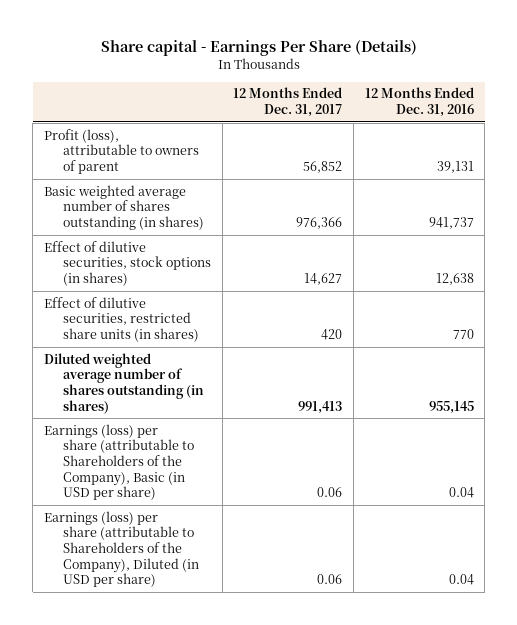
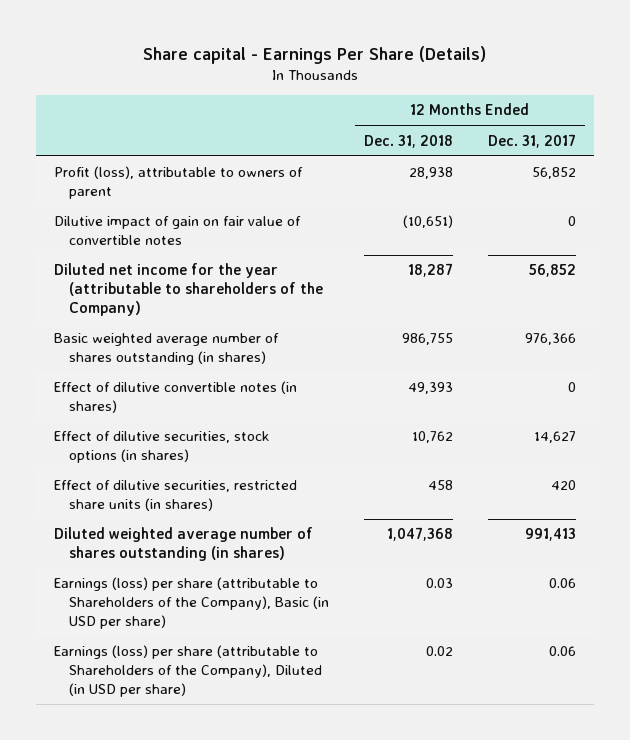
- | 12 Months Ended Dec. 31, 2017 | 12 Months Ended Dec. 31, 2016
+ | 12 Months Ended Dec. 31, 2018 | 12 Months Ended Dec. 31, 2017
+ Dilutive impact of gain on fair value of convertible notes | (10,651) | 0
+ Diluted net income for the year (attributable to shareholders of the Company) | 18,287 | 56,852
+ Effect of dilutive convertible notes (in shares) | 49,393 | 0

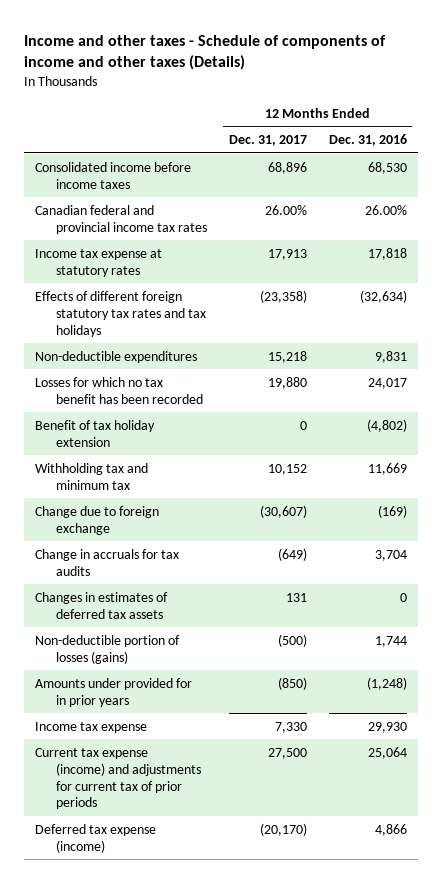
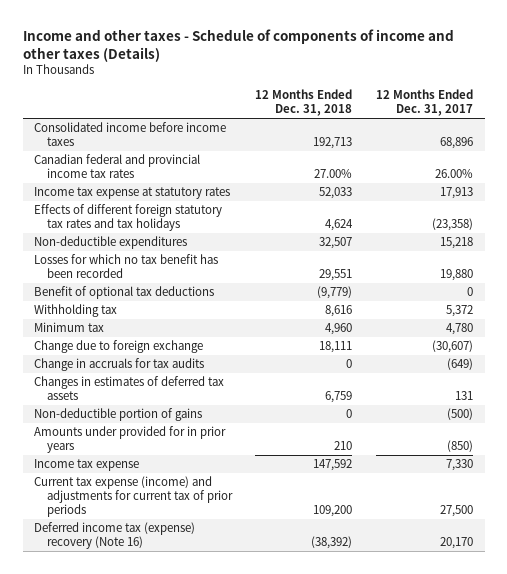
- | 12 Months Ended Dec. 31, 2017 | 12 Months Ended Dec. 31, 2016
+ | 12 Months Ended Dec. 31, 2018 | 12 Months Ended Dec. 31, 2017
- Benefit of tax holiday extension | 0 | (4,802)
- Withholding tax and minimum tax | 10,152 | 11,669
+ Benefit of optional tax deductions | (9,779) | 0
+ Withholding tax | 8,616 | 5,372
+ Minimum tax | 4,960 | 4,780
- Non-deductible portion of losses (gains) | (500) | 1,744
+ Non-deductible portion of gains | 0 | (500)
- Deferred tax expense (income) | (20,170) | 4,866
+ Deferred income tax (expense) recovery (Note 16) | (38,392) | 20,170

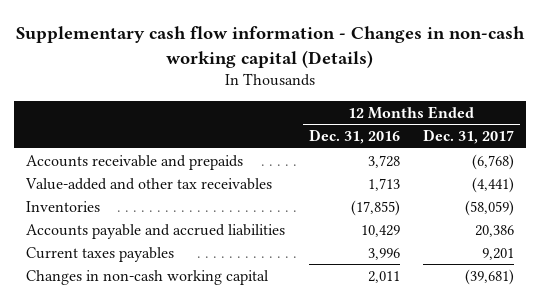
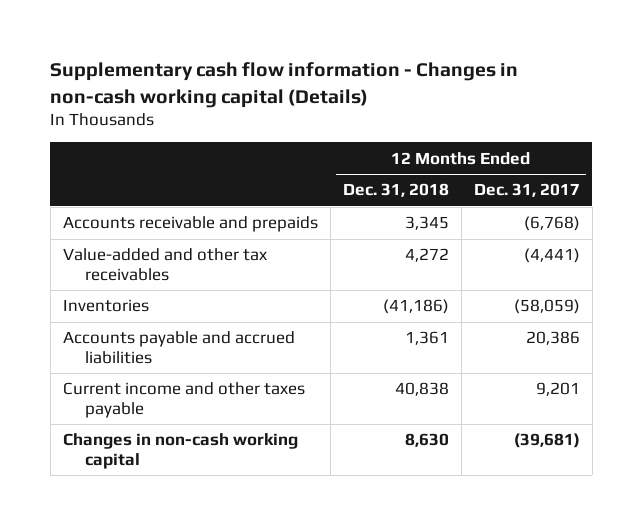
- | 12 Months Ended Dec. 31, 2016 | 12 Months Ended Dec. 31, 2017
+ | 12 Months Ended Dec. 31, 2018 | 12 Months Ended Dec. 31, 2017
- Current taxes payables | 3,996 | 9,201
+ Current income and other taxes payable | 40,838 | 9,201

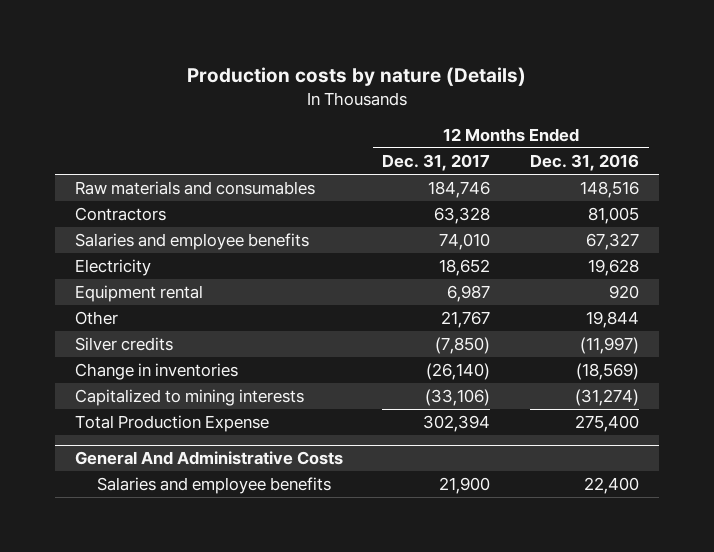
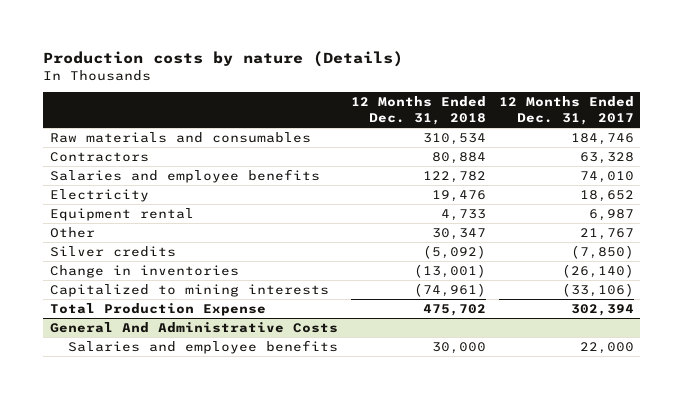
- | 12 Months Ended Dec. 31, 2017 | 12 Months Ended Dec. 31, 2016
+ | 12 Months Ended Dec. 31, 2018 | 12 Months Ended Dec. 31, 2017
@ General And Administrative Costs
- Salaries and employee benefits | 21,900 | 22,400
+ Salaries and employee benefits | 30,000 | 22,000

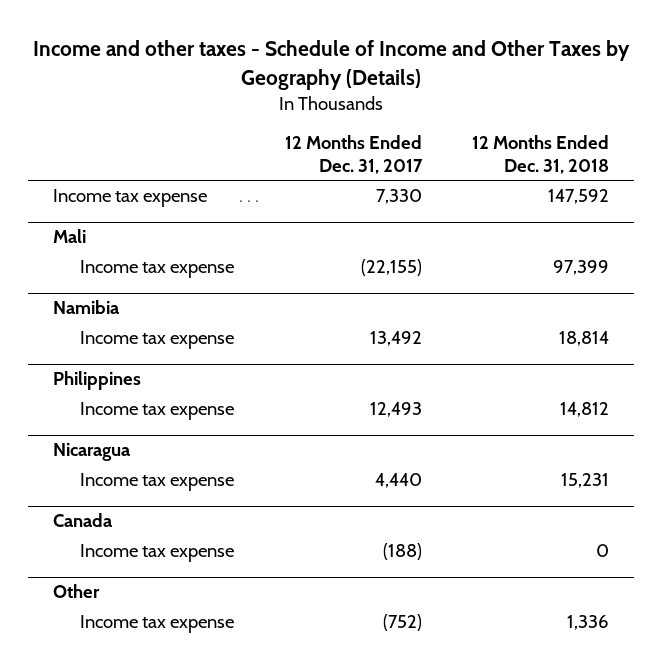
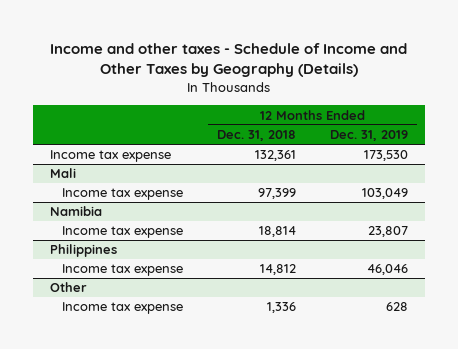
- | 12 Months Ended Dec. 31, 2017 | 12 Months Ended Dec. 31, 2018
+ | 12 Months Ended Dec. 31, 2018 | 12 Months Ended Dec. 31, 2019
- Income tax expense | 7,330 | 147,592
+ Income tax expense | 132,361 | 173,530
- Nicaragua
- Income tax expense | 4,440 | 15,231
- Canada
- Income tax expense | (188) | 0

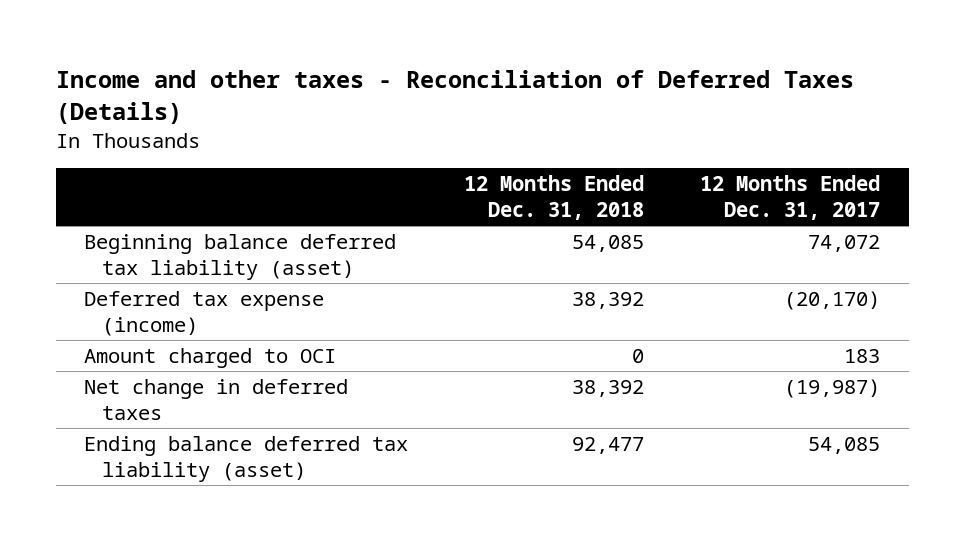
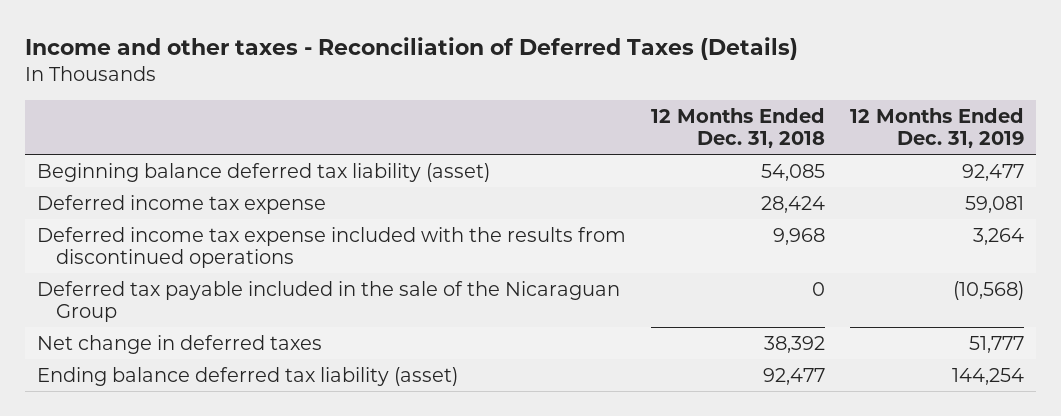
- | 12 Months Ended Dec. 31, 2018 | 12 Months Ended Dec. 31, 2017
+ | 12 Months Ended Dec. 31, 2018 | 12 Months Ended Dec. 31, 2019
- Deferred tax expense (income) | 38,392 | (20,170)
- Amount charged to OCI | 0 | 183
+ Deferred income tax expense | 28,424 | 59,081
+ Deferred income tax expense included with the results from discontinued operations | 9,968 | 3,264
+ Deferred tax payable included in the sale of the Nicaraguan Group | 0 | (10,568)

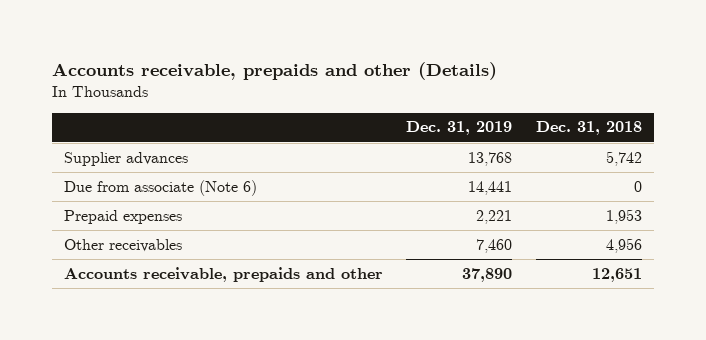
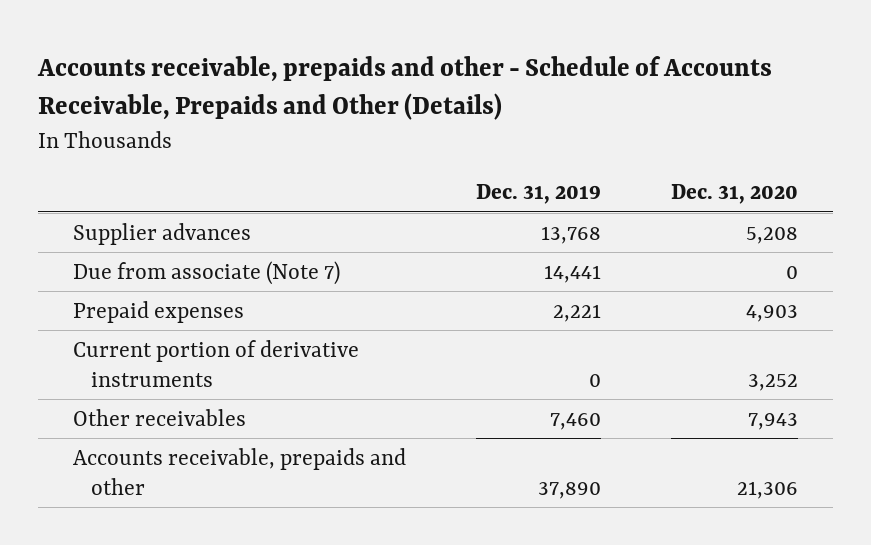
- Accounts receivable, prepaids and other (Details)
+ Accounts receivable, prepaids and other - Schedule of Accounts Receivable, Prepaids and Other (Details)
- | Dec. 31, 2019 | Dec. 31, 2018
+ | Dec. 31, 2019 | Dec. 31, 2020
- Due from associate (Note 6) | 14,441 | 0
+ Due from associate (Note 7) | 14,441 | 0
+ Current portion of derivative instruments | 0 | 3,252

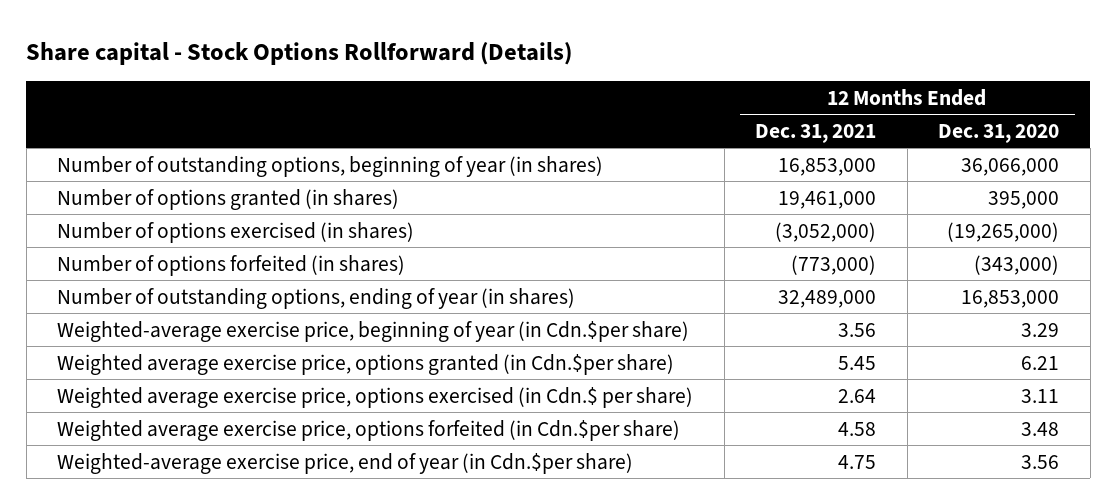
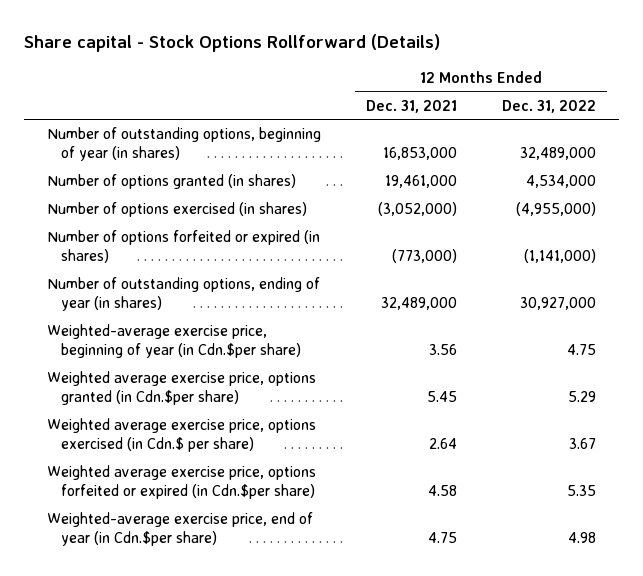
- | 12 Months Ended Dec. 31, 2021 | 12 Months Ended Dec. 31, 2020
+ | 12 Months Ended Dec. 31, 2021 | 12 Months Ended Dec. 31, 2022
- Number of options forfeited (in shares) | (773,000) | (343,000)
+ Number of options forfeited or expired (in shares) | (773,000) | (1,141,000)
- Weighted average exercise price, options forfeited (in Cdn.$per share) | 4.58 | 3.48
+ Weighted average exercise price, options forfeited or expired (in Cdn.$per share) | 4.58 | 5.35

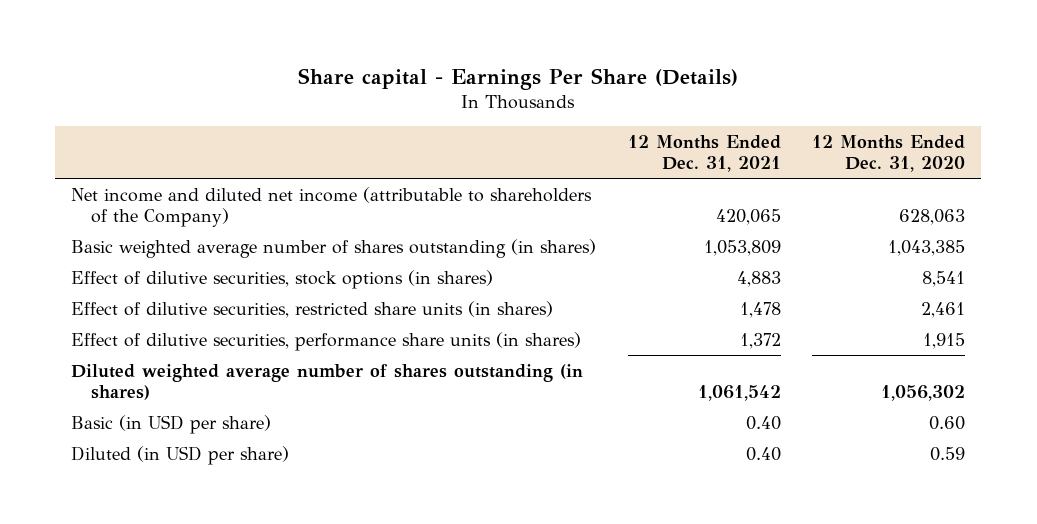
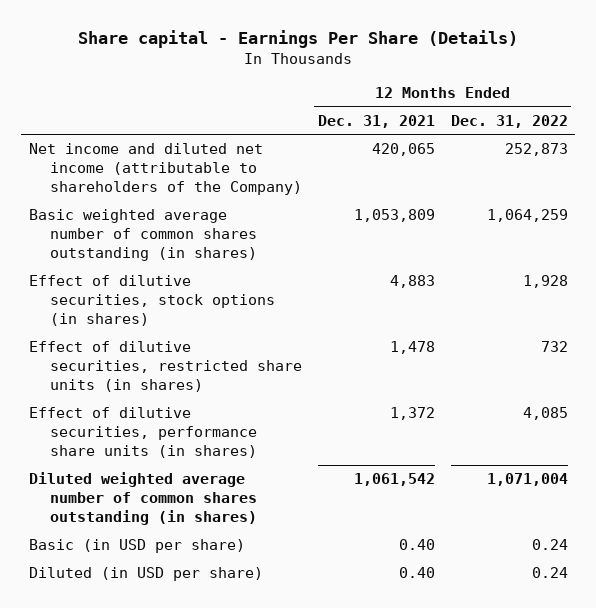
- | 12 Months Ended Dec. 31, 2021 | 12 Months Ended Dec. 31, 2020
+ | 12 Months Ended Dec. 31, 2021 | 12 Months Ended Dec. 31, 2022
- Basic weighted average number of shares outstanding (in shares) | 1,053,809 | 1,043,385
+ Basic weighted average number of common shares outstanding (in shares) | 1,053,809 | 1,064,259
- Diluted weighted average number of shares outstanding (in shares) | 1,061,542 | 1,056,302
+ Diluted weighted average number of common shares outstanding (in shares) | 1,061,542 | 1,071,004

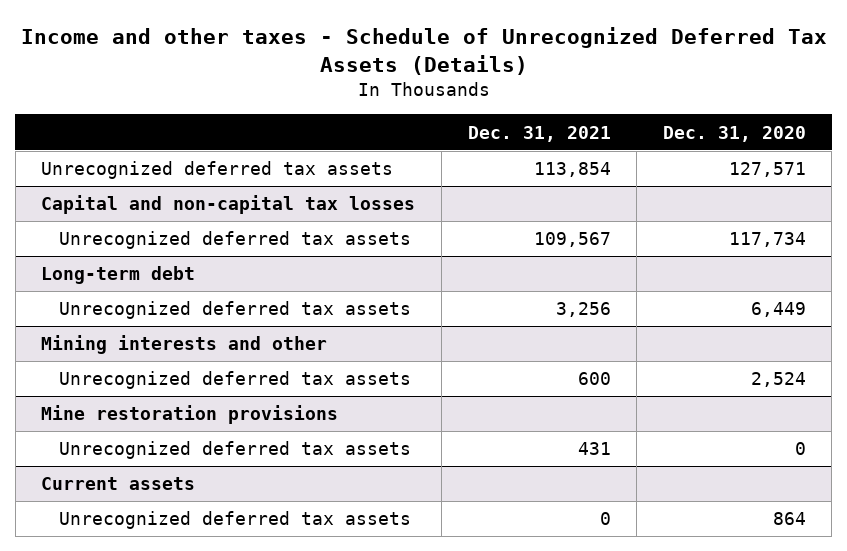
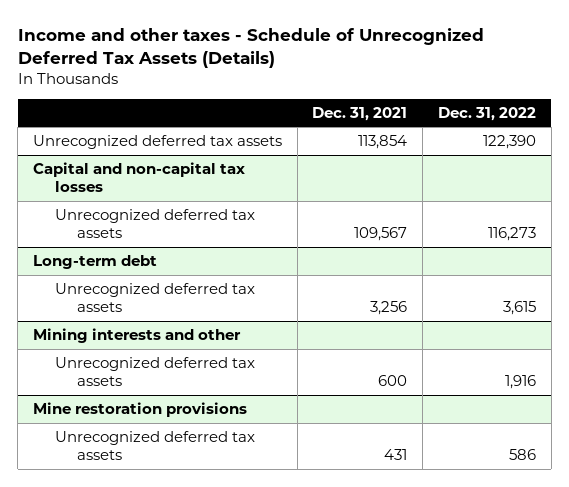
- | Dec. 31, 2021 | Dec. 31, 2020
+ | Dec. 31, 2021 | Dec. 31, 2022
- Current assets
- Unrecognized deferred tax assets | 0 | 864

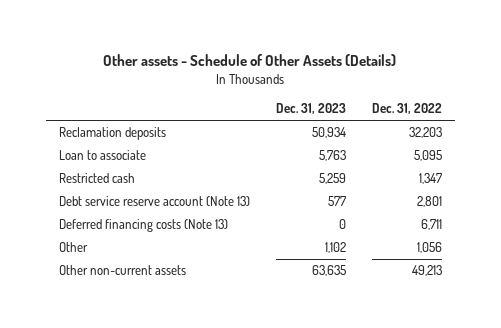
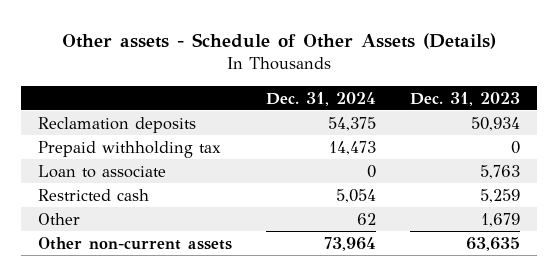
- | Dec. 31, 2023 | Dec. 31, 2022
+ | Dec. 31, 2024 | Dec. 31, 2023
+ Prepaid withholding tax | 14,473 | 0
- Debt service reserve account (Note 13) | 577 | 2,801
- Deferred financing costs (Note 13) | 0 | 6,711
- Other | 1,102 | 1,056
+ Other | 62 | 1,679

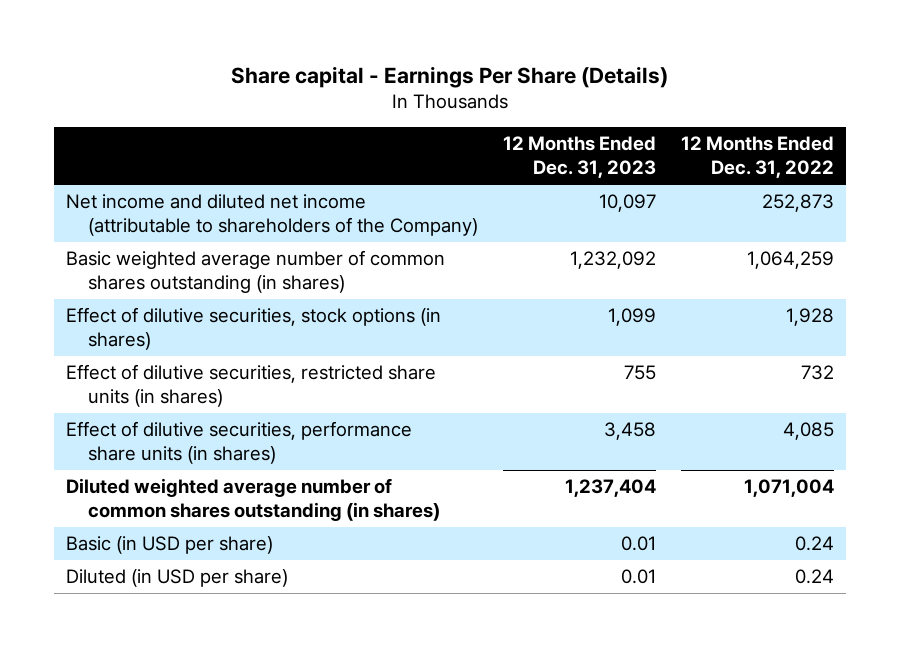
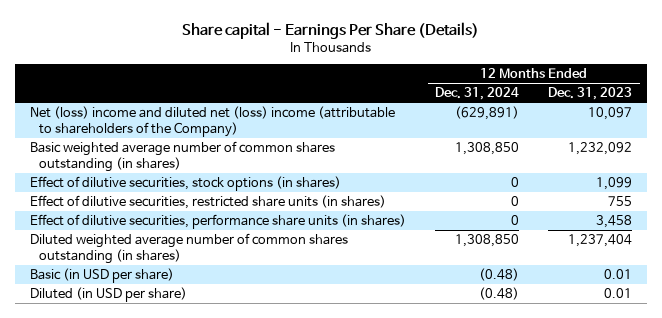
- | 12 Months Ended Dec. 31, 2023 | 12 Months Ended Dec. 31, 2022
+ | 12 Months Ended Dec. 31, 2024 | 12 Months Ended Dec. 31, 2023
- Net income and diluted net income (attributable to shareholders of the Company) | 10,097 | 252,873
+ Net (loss) income and diluted net (loss) income (attributable to shareholders of the Company) | (629,891) | 10,097

